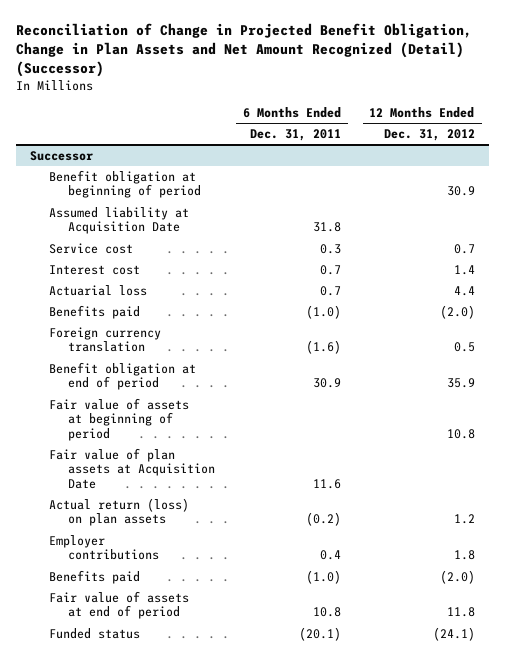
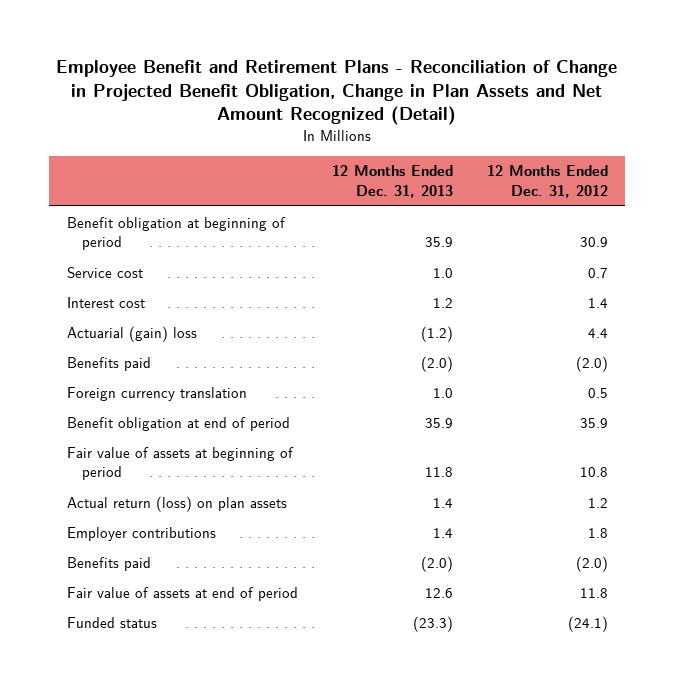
- Reconciliation of Change in Projected Benefit Obligation, Change in Plan Assets and Net Amount Recognized (Detail) (Successor)
+ Employee Benefit and Retirement Plans - Reconciliation of Change in Projected Benefit Obligation, Change in Plan Assets and Net Amount Recognized (Detail)
- | 6 Months Ended Dec. 31, 2011 | 12 Months Ended Dec. 31, 2012
+ | 12 Months Ended Dec. 31, 2013 | 12 Months Ended Dec. 31, 2012
- Successor
- Assumed liability at Acquisition Date | 31.8 |
- Actuarial loss | 0.7 | 4.4
+ Actuarial (gain) loss | (1.2) | 4.4
- Fair value of plan assets at Acquisition Date | 11.6 |

